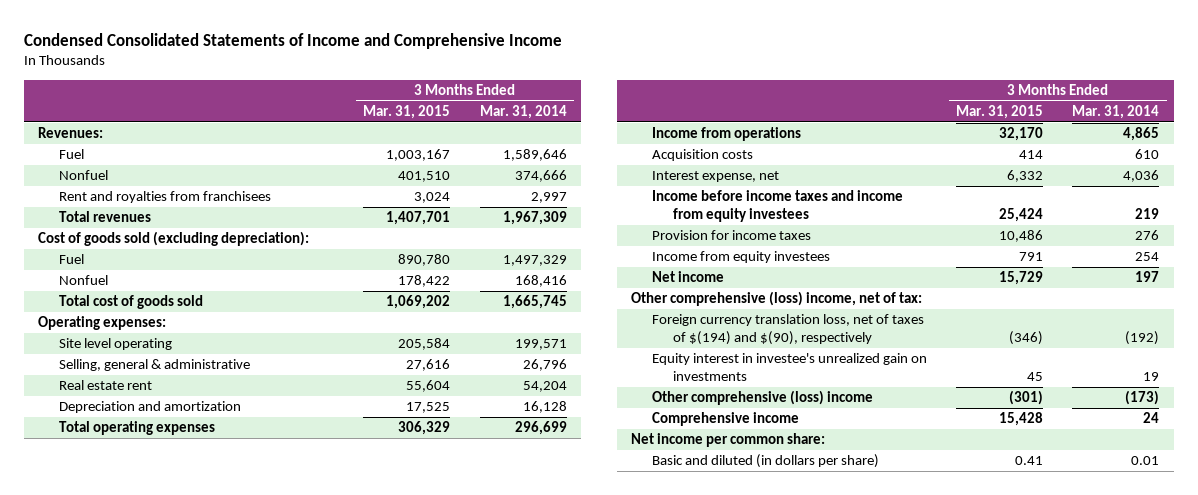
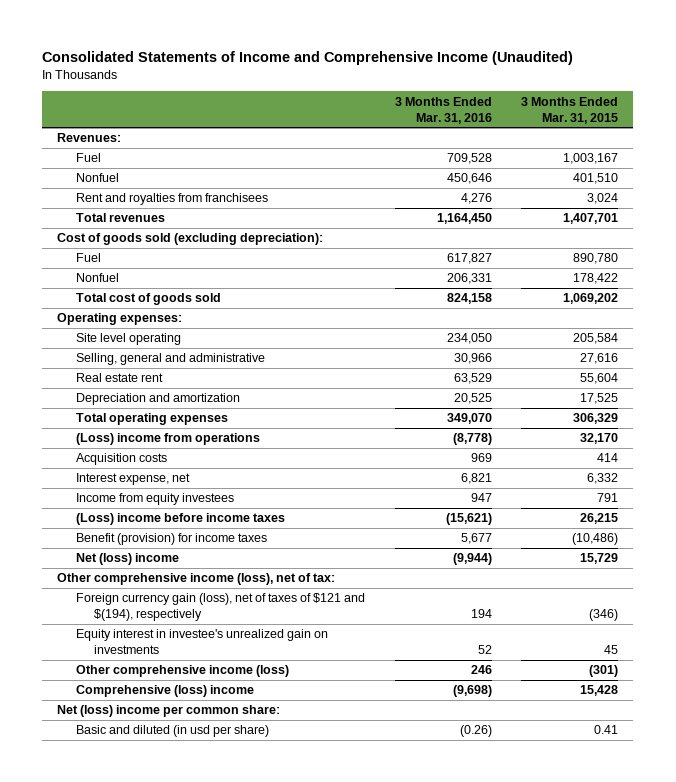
- Condensed Consolidated Statements of Income and Comprehensive Income
+ Consolidated Statements of Income and Comprehensive Income (Unaudited)
- | 3 Months Ended Mar. 31, 2015 | 3 Months Ended Mar. 31, 2014
+ | 3 Months Ended Mar. 31, 2016 | 3 Months Ended Mar. 31, 2015
- Selling, general & administrative | 27,616 | 26,796
+ Selling, general and administrative | 30,966 | 27,616
- Income from operations | 32,170 | 4,865
+ (Loss) income from operations | (8,778) | 32,170
- Income before income taxes and income from equity investees | 25,424 | 219
- Provision for income taxes | 10,486 | 276
- Net income | 15,729 | 197
- Other comprehensive (loss) income, net of tax:
- Foreign currency translation loss, net of taxes of $(194) and $(90), respectively | (346) | (192)
+ (Loss) income before income taxes | (15,621) | 26,215
+ Benefit (provision) for income taxes | 5,677 | (10,486)
+ Net (loss) income | (9,944) | 15,729
+ Other comprehensive income (loss), net of tax:
+ Foreign currency gain (loss), net of taxes of $121 and $(194), respectively | 194 | (346)
- Other comprehensive (loss) income | (301) | (173)
- Comprehensive income | 15,428 | 24
- Net income per common share:
- Basic and diluted (in dollars per share) | 0.41 | 0.01
+ Other comprehensive income (loss) | 246 | (301)
+ Comprehensive (loss) income | (9,698) | 15,428
+ Net (loss) income per common share:
+ Basic and diluted (in usd per share) | (0.26) | 0.41

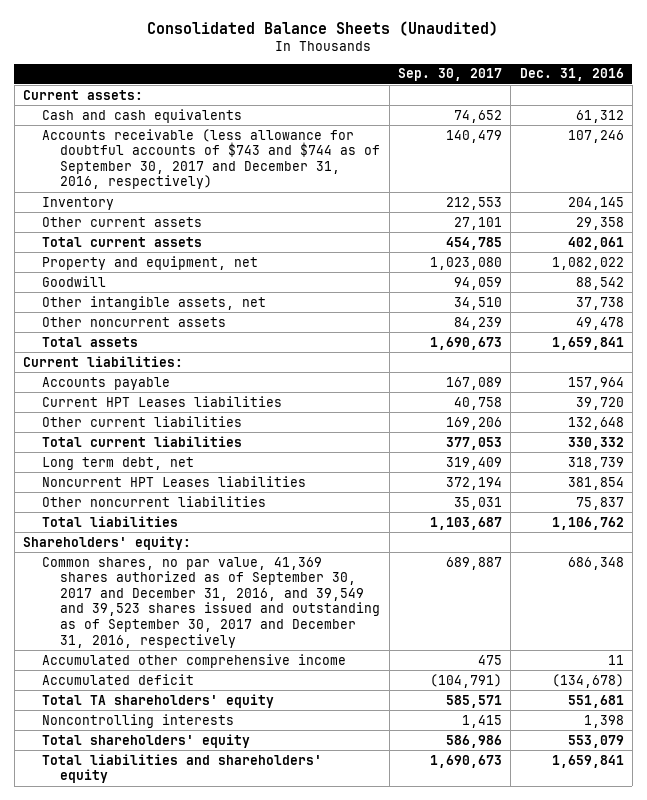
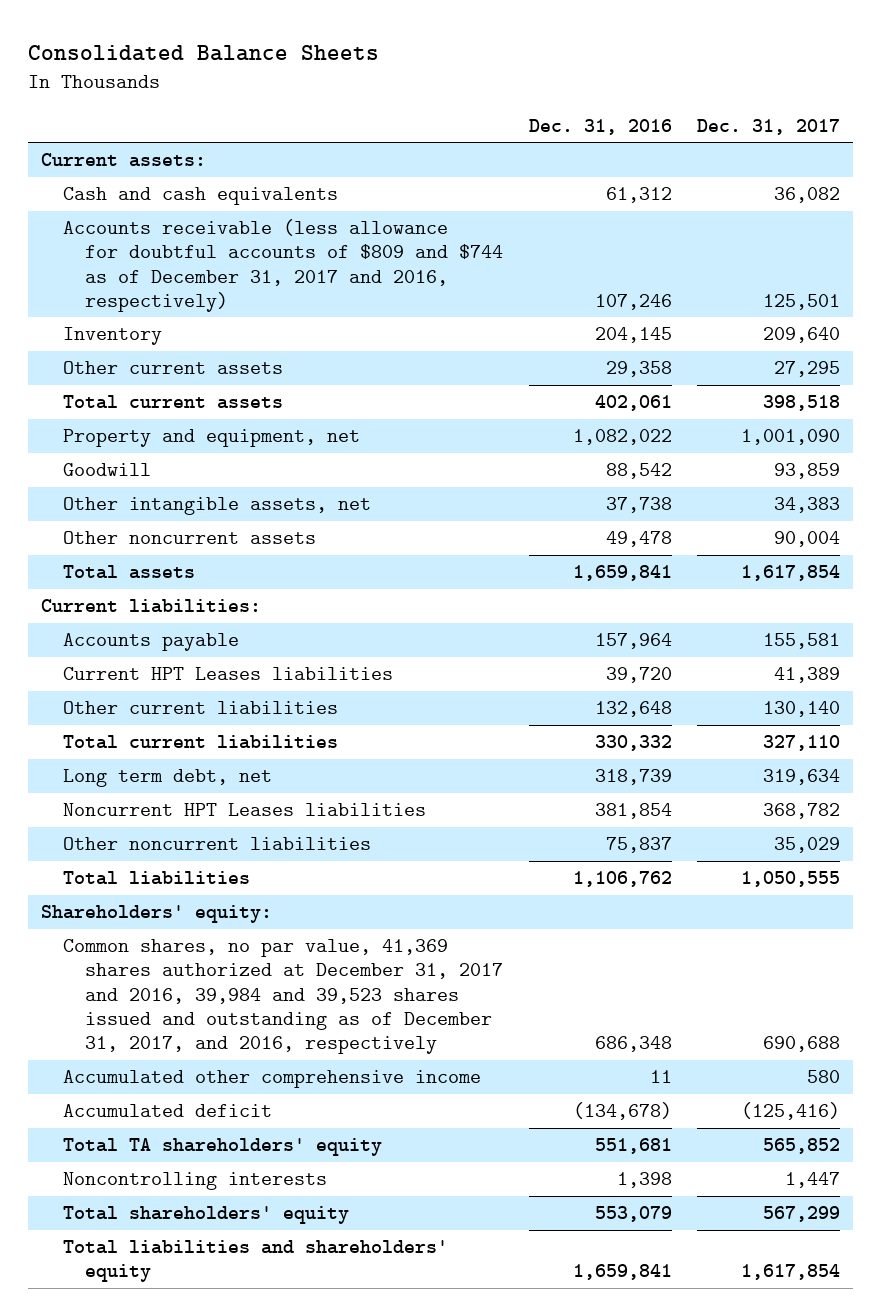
- Consolidated Balance Sheets (Unaudited)
+ Consolidated Balance Sheets
- | Sep. 30, 2017 | Dec. 31, 2016
+ | Dec. 31, 2016 | Dec. 31, 2017
- Accounts receivable (less allowance for doubtful accounts of $743 and $744 as of September 30, 2017 and December 31, 2016, respectively) | 140,479 | 107,246
+ Accounts receivable (less allowance for doubtful accounts of $809 and $744 as of December 31, 2017 and 2016, respectively) | 107,246 | 125,501
- Common shares, no par value, 41,369 shares authorized as of September 30, 2017 and December 31, 2016, and 39,549 and 39,523 shares issued and outstanding as of September 30, 2017 and December 31, 2016, respectively | 689,887 | 686,348
+ Common shares, no par value, 41,369 shares authorized at December 31, 2017 and 2016, 39,984 and 39,523 shares issued and outstanding as of December 31, 2017, and 2016, respectively | 686,348 | 690,688

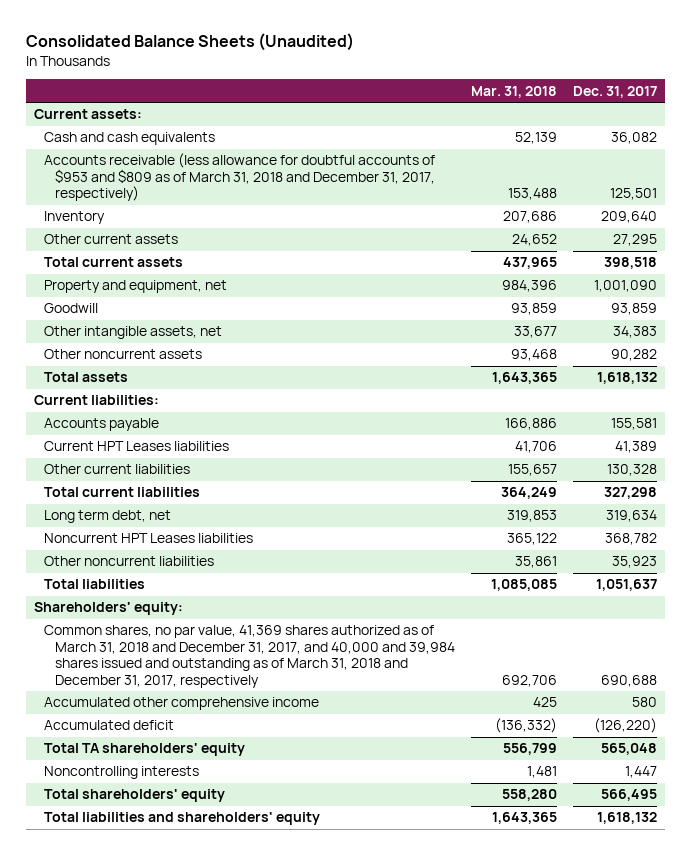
- Consolidated Balance Sheets
+ Consolidated Balance Sheets (Unaudited)
- | Dec. 31, 2016 | Dec. 31, 2017
+ | Mar. 31, 2018 | Dec. 31, 2017
- Accounts receivable (less allowance for doubtful accounts of $809 and $744 as of December 31, 2017 and 2016, respectively) | 107,246 | 125,501
+ Accounts receivable (less allowance for doubtful accounts of $953 and $809 as of March 31, 2018 and December 31, 2017, respectively) | 153,488 | 125,501
- Other noncurrent assets | 49,478 | 90,004
- Total assets | 1,659,841 | 1,617,854
+ Other noncurrent assets | 93,468 | 90,282
+ Total assets | 1,643,365 | 1,618,132
- Other current liabilities | 132,648 | 130,140
- Total current liabilities | 330,332 | 327,110
+ Other current liabilities | 155,657 | 130,328
+ Total current liabilities | 364,249 | 327,298
- Other noncurrent liabilities | 75,837 | 35,029
- Total liabilities | 1,106,762 | 1,050,555
+ Other noncurrent liabilities | 35,861 | 35,923
+ Total liabilities | 1,085,085 | 1,051,637
- Common shares, no par value, 41,369 shares authorized at December 31, 2017 and 2016, 39,984 and 39,523 shares issued and outstanding as of December 31, 2017, and 2016, respectively | 686,348 | 690,688
+ Common shares, no par value, 41,369 shares authorized as of March 31, 2018 and December 31, 2017, and 40,000 and 39,984 shares issued and outstanding as of March 31, 2018 and December 31, 2017, respectively | 692,706 | 690,688
- Accumulated deficit | (134,678) | (125,416)
- Total TA shareholders' equity | 551,681 | 565,852
+ Accumulated deficit | (136,332) | (126,220)
+ Total TA shareholders' equity | 556,799 | 565,048
- Total shareholders' equity | 553,079 | 567,299
- Total liabilities and shareholders' equity | 1,659,841 | 1,617,854
+ Total shareholders' equity | 558,280 | 566,495
+ Total liabilities and shareholders' equity | 1,643,365 | 1,618,132

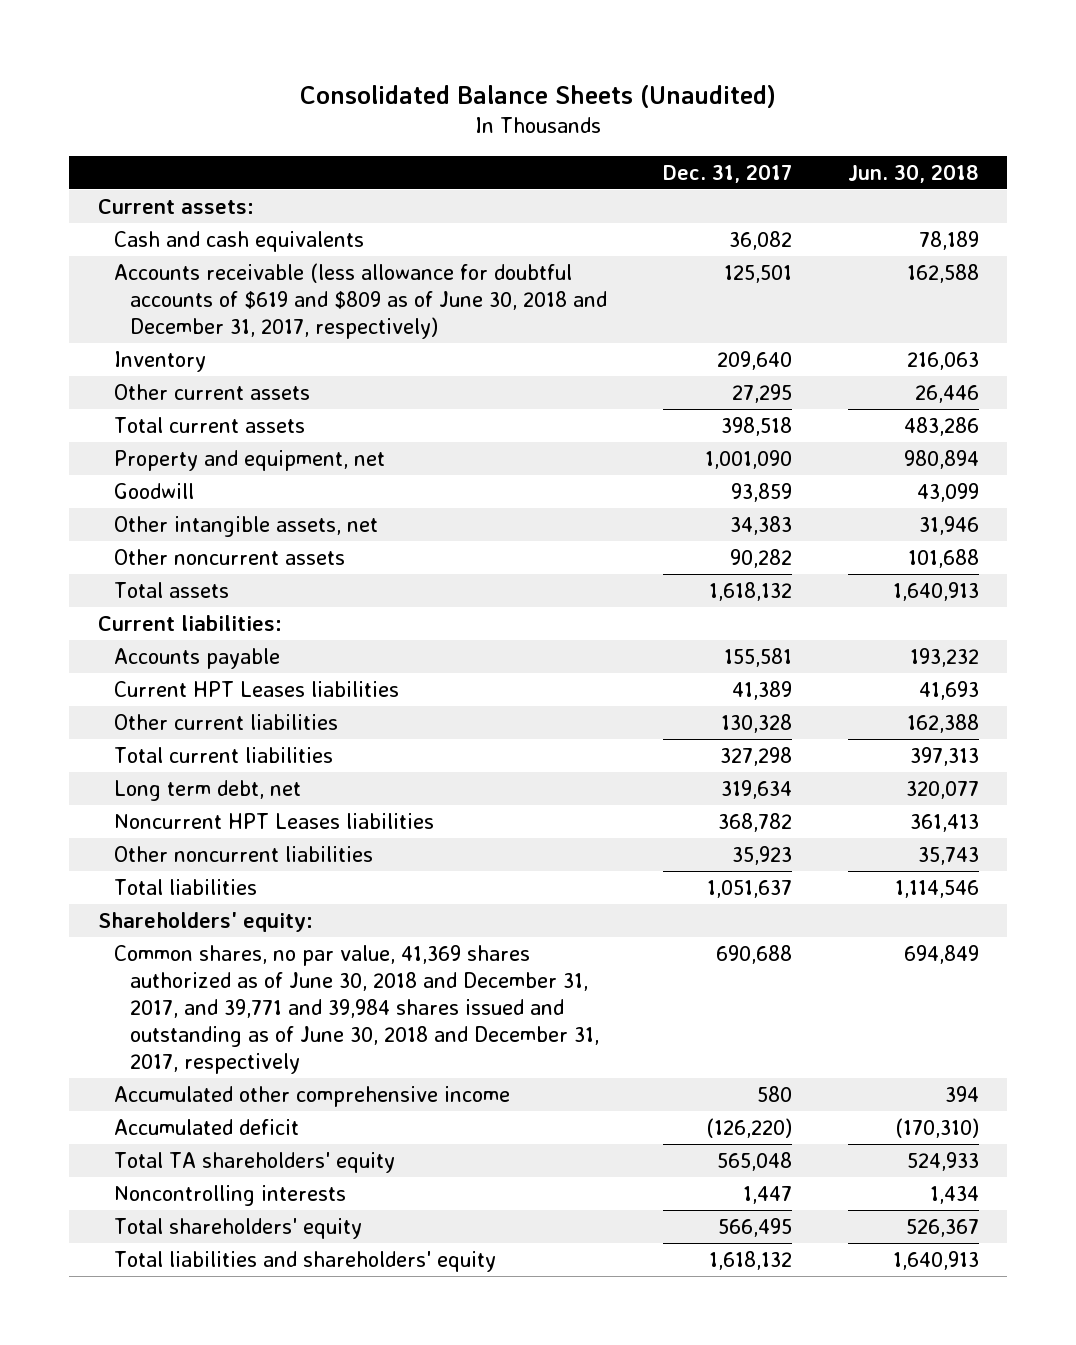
- | Mar. 31, 2018 | Dec. 31, 2017
+ | Dec. 31, 2017 | Jun. 30, 2018
- Accounts receivable (less allowance for doubtful accounts of $953 and $809 as of March 31, 2018 and December 31, 2017, respectively) | 153,488 | 125,501
+ Accounts receivable (less allowance for doubtful accounts of $619 and $809 as of June 30, 2018 and December 31, 2017, respectively) | 125,501 | 162,588
- Common shares, no par value, 41,369 shares authorized as of March 31, 2018 and December 31, 2017, and 40,000 and 39,984 shares issued and outstanding as of March 31, 2018 and December 31, 2017, respectively | 692,706 | 690,688
+ Common shares, no par value, 41,369 shares authorized as of June 30, 2018 and December 31, 2017, and 39,771 and 39,984 shares issued and outstanding as of June 30, 2018 and December 31, 2017, respectively | 690,688 | 694,849

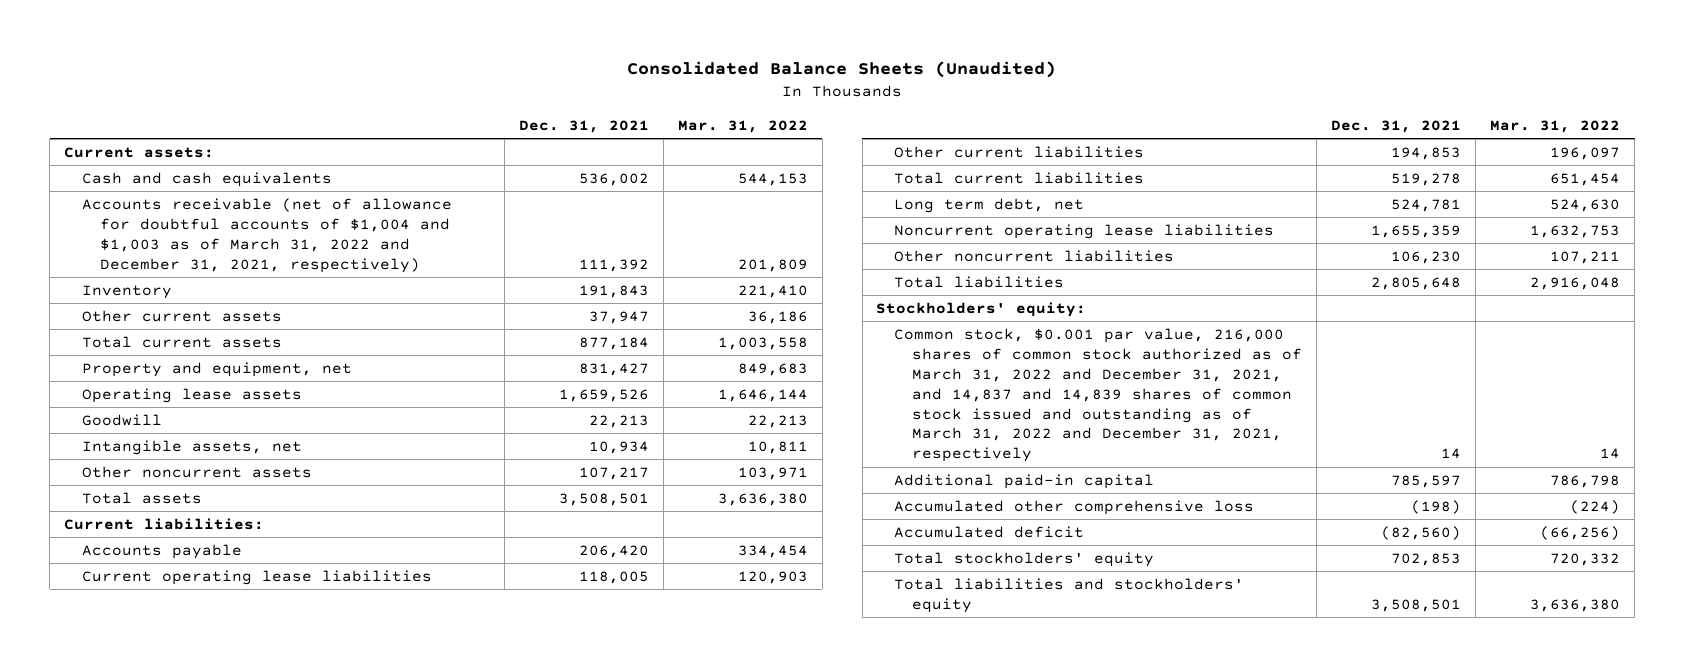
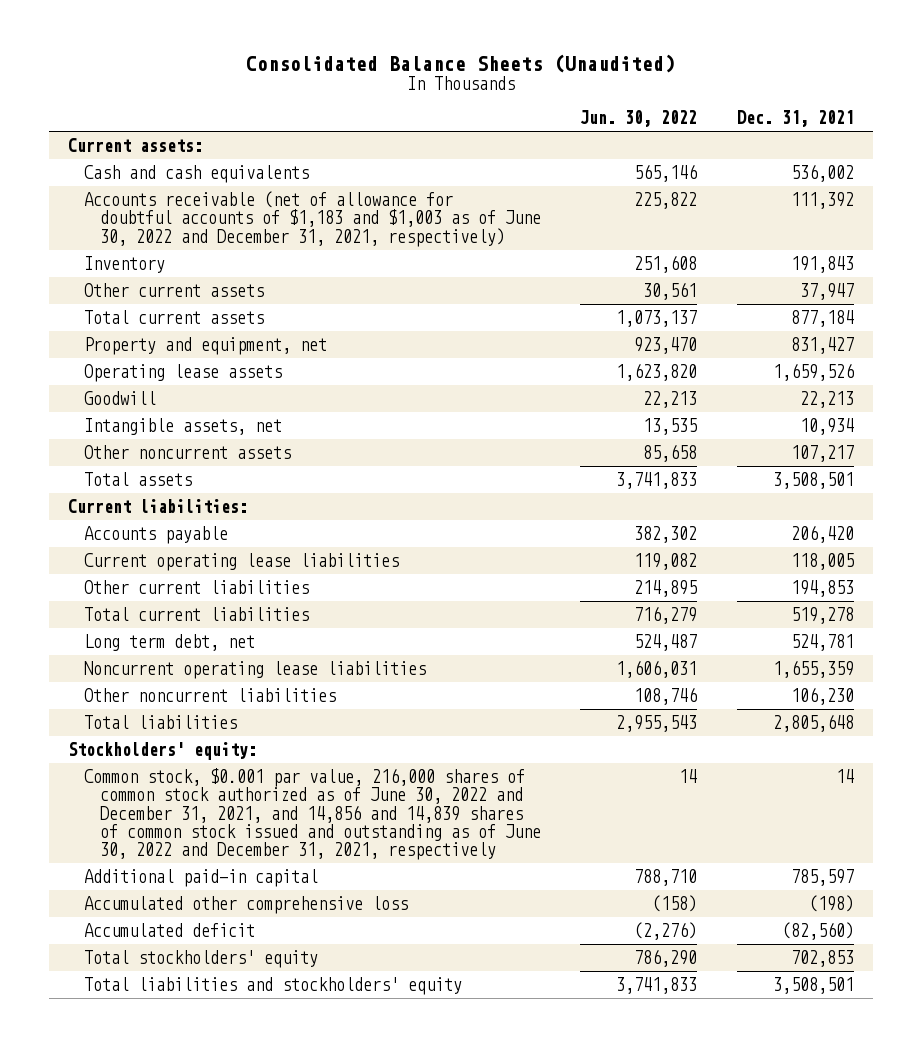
- | Dec. 31, 2021 | Mar. 31, 2022
+ | Jun. 30, 2022 | Dec. 31, 2021
- Accounts receivable (net of allowance for doubtful accounts of $1,004 and $1,003 as of March 31, 2022 and December 31, 2021, respectively) | 111,392 | 201,809
+ Accounts receivable (net of allowance for doubtful accounts of $1,183 and $1,003 as of June 30, 2022 and December 31, 2021, respectively) | 225,822 | 111,392
- Common stock, $0.001 par value, 216,000 shares of common stock authorized as of March 31, 2022 and December 31, 2021, and 14,837 and 14,839 shares of common stock issued and outstanding as of March 31, 2022 and December 31, 2021, respectively | 14 | 14
+ Common stock, $0.001 par value, 216,000 shares of common stock authorized as of June 30, 2022 and December 31, 2021, and 14,856 and 14,839 shares of common stock issued and outstanding as of June 30, 2022 and December 31, 2021, respectively | 14 | 14

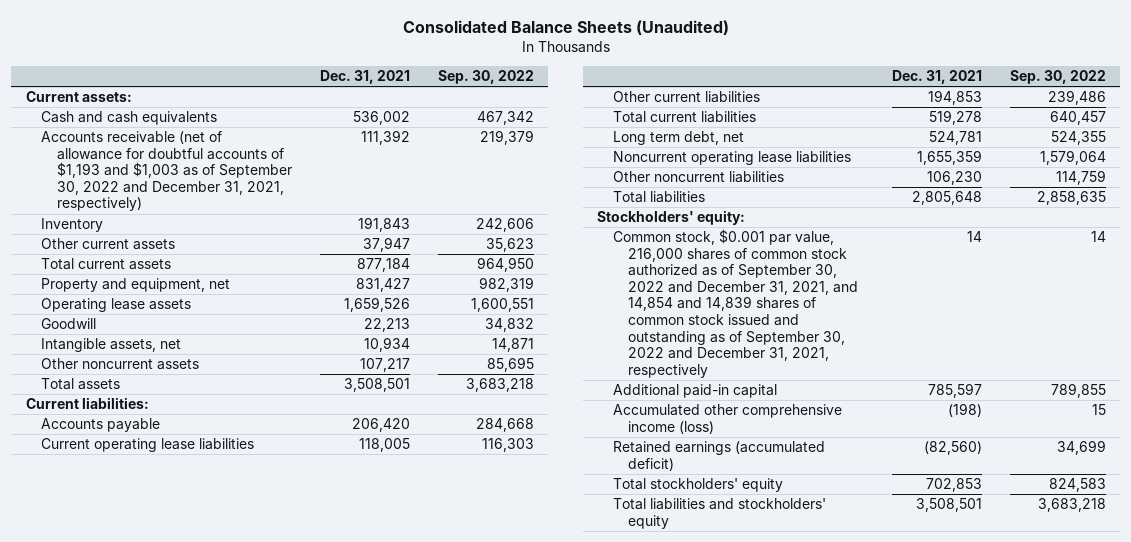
- | Jun. 30, 2022 | Dec. 31, 2021
+ | Dec. 31, 2021 | Sep. 30, 2022
- Accounts receivable (net of allowance for doubtful accounts of $1,183 and $1,003 as of June 30, 2022 and December 31, 2021, respectively) | 225,822 | 111,392
+ Accounts receivable (net of allowance for doubtful accounts of $1,193 and $1,003 as of September 30, 2022 and December 31, 2021, respectively) | 111,392 | 219,379
- Common stock, $0.001 par value, 216,000 shares of common stock authorized as of June 30, 2022 and December 31, 2021, and 14,856 and 14,839 shares of common stock issued and outstanding as of June 30, 2022 and December 31, 2021, respectively | 14 | 14
+ Common stock, $0.001 par value, 216,000 shares of common stock authorized as of September 30, 2022 and December 31, 2021, and 14,854 and 14,839 shares of common stock issued and outstanding as of September 30, 2022 and December 31, 2021, respectively | 14 | 14
- Accumulated other comprehensive loss | (158) | (198)
- Accumulated deficit | (2,276) | (82,560)
+ Accumulated other comprehensive income (loss) | (198) | 15
+ Retained earnings (accumulated deficit) | (82,560) | 34,699

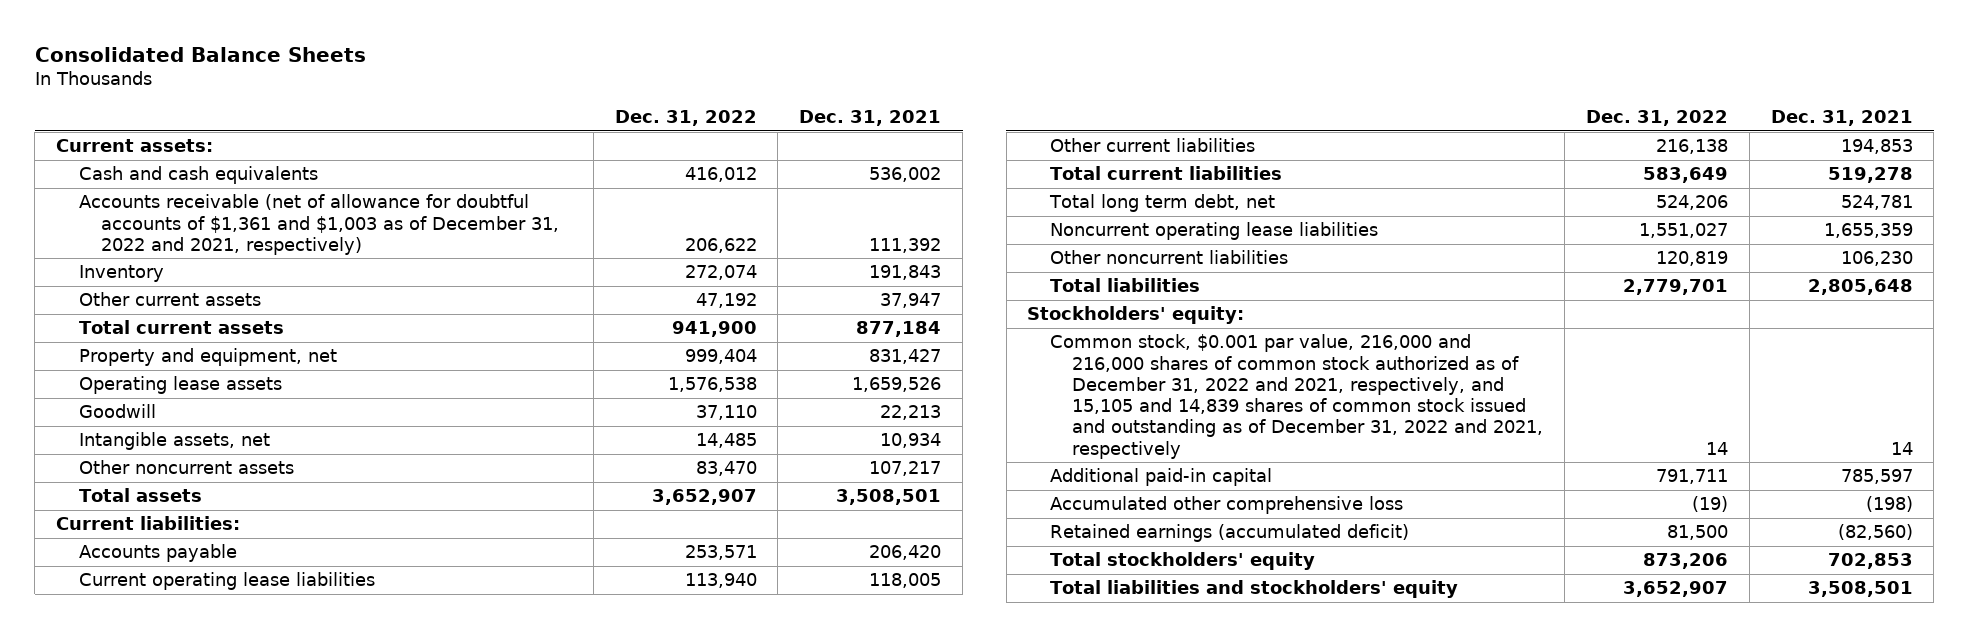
- Consolidated Balance Sheets (Unaudited)
+ Consolidated Balance Sheets
- | Dec. 31, 2021 | Sep. 30, 2022
+ | Dec. 31, 2022 | Dec. 31, 2021
- Accounts receivable (net of allowance for doubtful accounts of $1,193 and $1,003 as of September 30, 2022 and December 31, 2021, respectively) | 111,392 | 219,379
+ Accounts receivable (net of allowance for doubtful accounts of $1,361 and $1,003 as of December 31, 2022 and 2021, respectively) | 206,622 | 111,392
- Long term debt, net | 524,781 | 524,355
+ Total long term debt, net | 524,206 | 524,781
- Common stock, $0.001 par value, 216,000 shares of common stock authorized as of September 30, 2022 and December 31, 2021, and 14,854 and 14,839 shares of common stock issued and outstanding as of September 30, 2022 and December 31, 2021, respectively | 14 | 14
+ Common stock, $0.001 par value, 216,000 and 216,000 shares of common stock authorized as of December 31, 2022 and 2021, respectively, and 15,105 and 14,839 shares of common stock issued and outstanding as of December 31, 2022 and 2021, respectively | 14 | 14
- Accumulated other comprehensive income (loss) | (198) | 15
+ Accumulated other comprehensive loss | (19) | (198)

